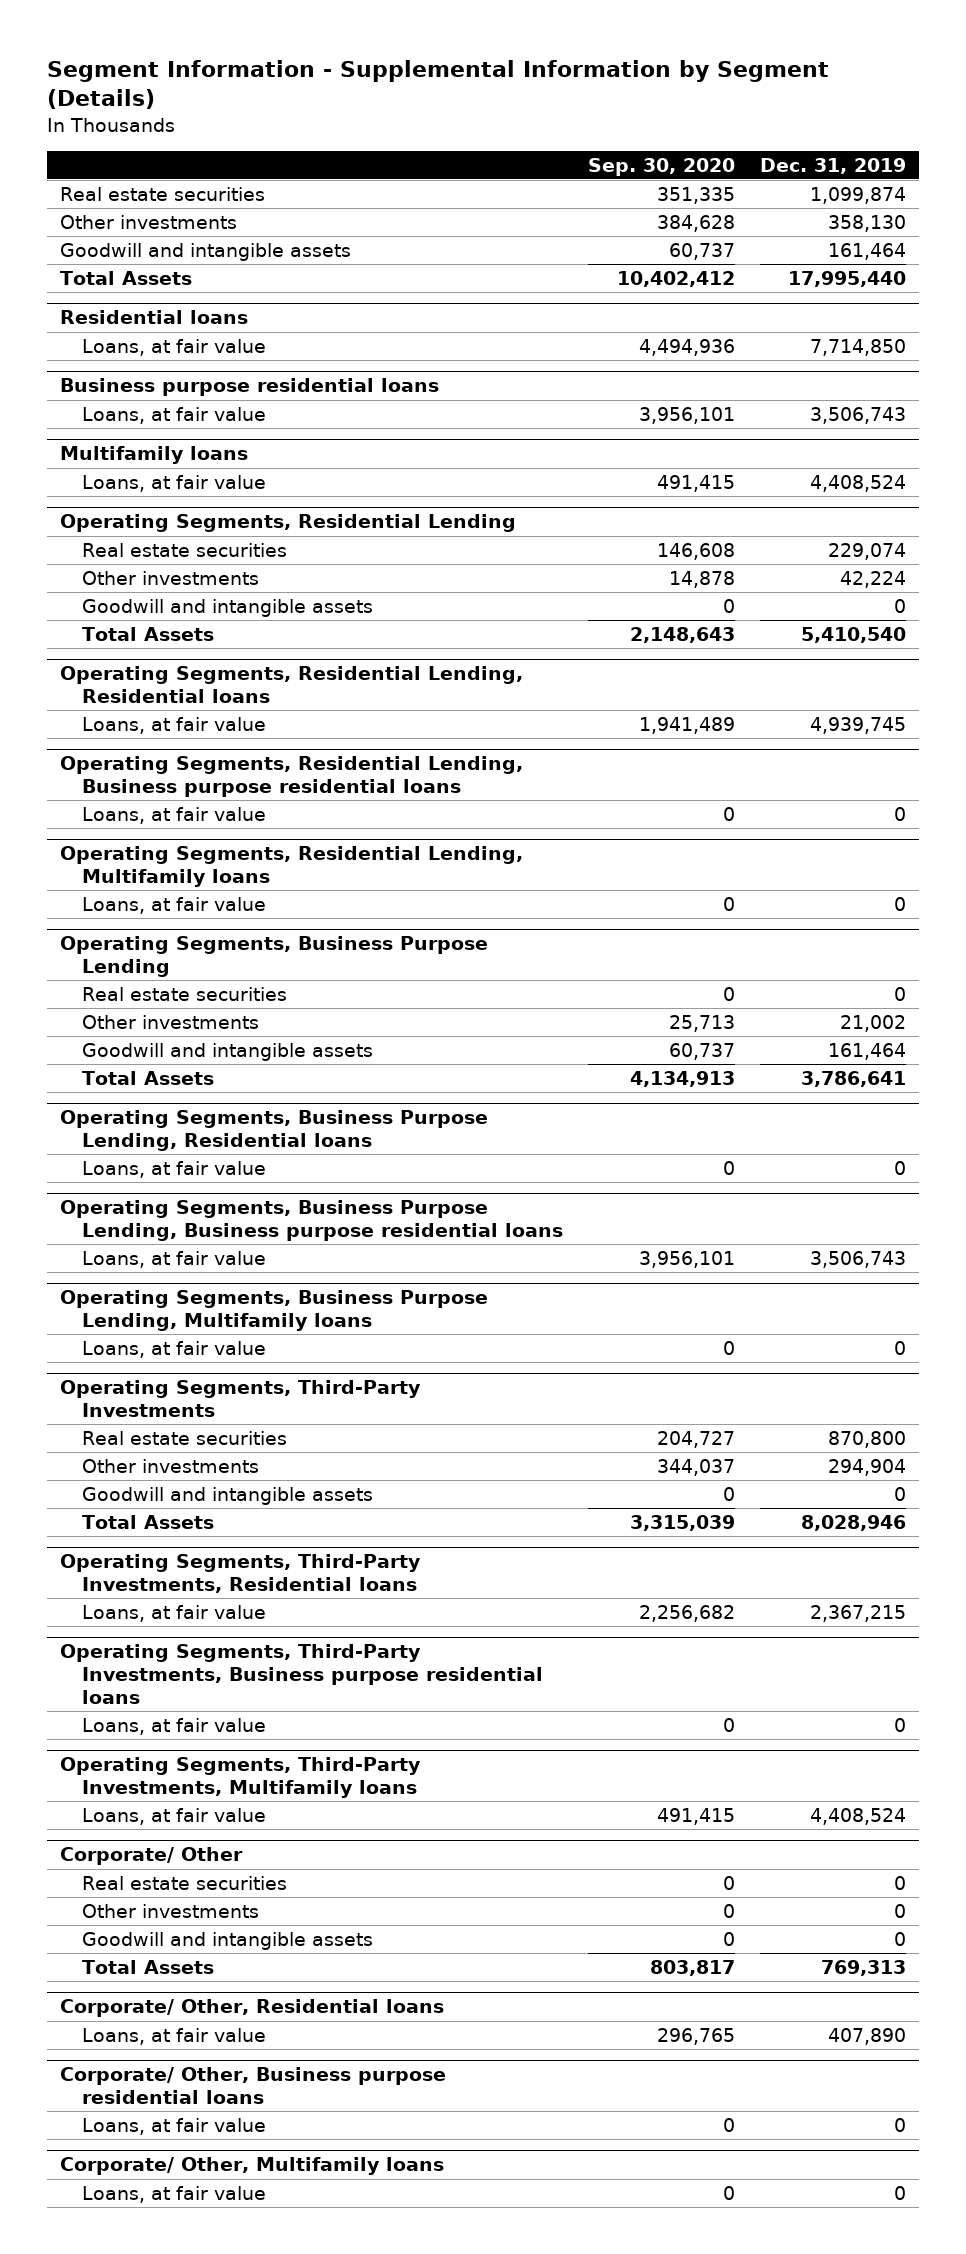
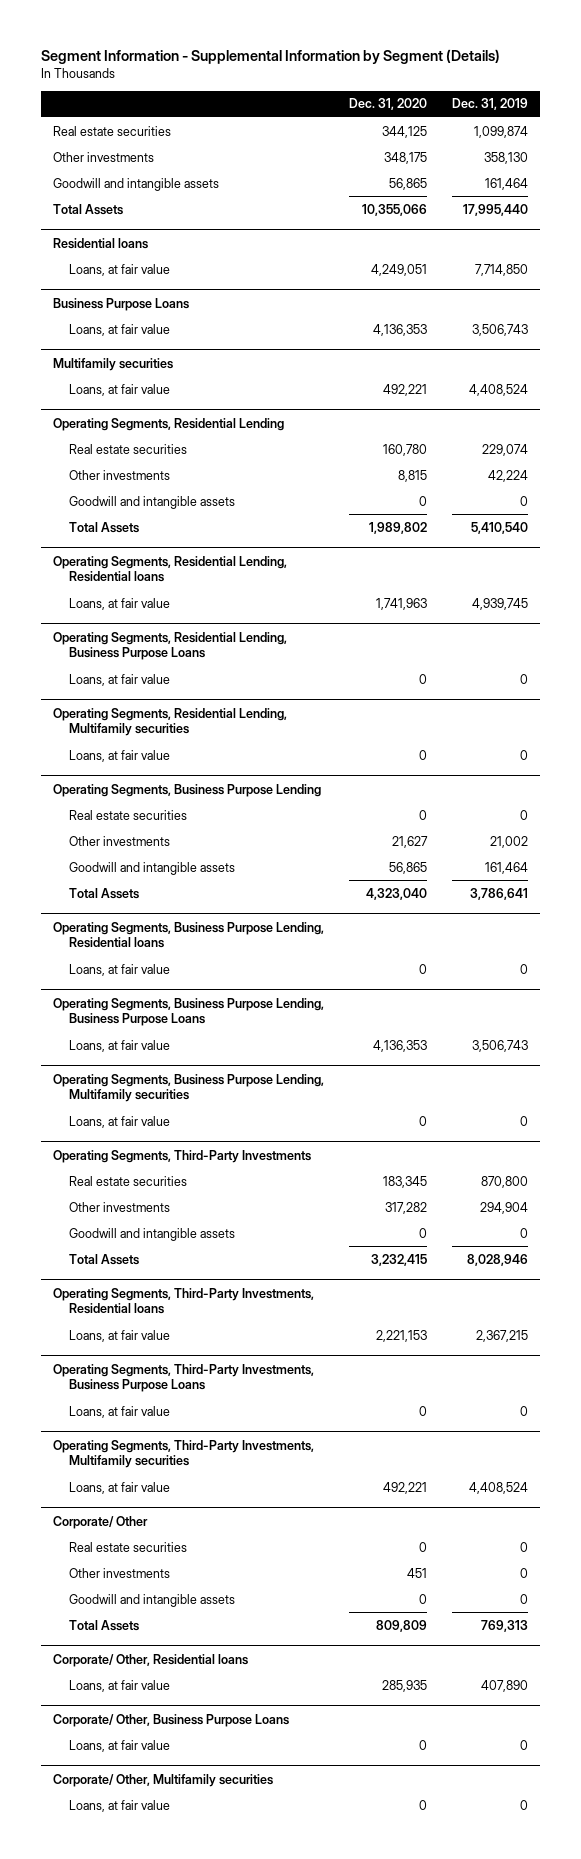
- | Sep. 30, 2020 | Dec. 31, 2019
+ | Dec. 31, 2020 | Dec. 31, 2019
- Business purpose residential loans
+ Business Purpose Loans
- Multifamily loans
+ Multifamily securities
- Operating Segments, Residential Lending, Business purpose residential loans
+ Operating Segments, Residential Lending, Business Purpose Loans
- Operating Segments, Residential Lending, Multifamily loans
+ Operating Segments, Residential Lending, Multifamily securities
- Operating Segments, Business Purpose Lending, Business purpose residential loans
+ Operating Segments, Business Purpose Lending, Business Purpose Loans
- Operating Segments, Business Purpose Lending, Multifamily loans
+ Operating Segments, Business Purpose Lending, Multifamily securities
- Operating Segments, Third-Party Investments, Business purpose residential loans
+ Operating Segments, Third-Party Investments, Business Purpose Loans
- Operating Segments, Third-Party Investments, Multifamily loans
+ Operating Segments, Third-Party Investments, Multifamily securities
- Corporate/ Other, Business purpose residential loans
+ Corporate/ Other, Business Purpose Loans
- Corporate/ Other, Multifamily loans
+ Corporate/ Other, Multifamily securities

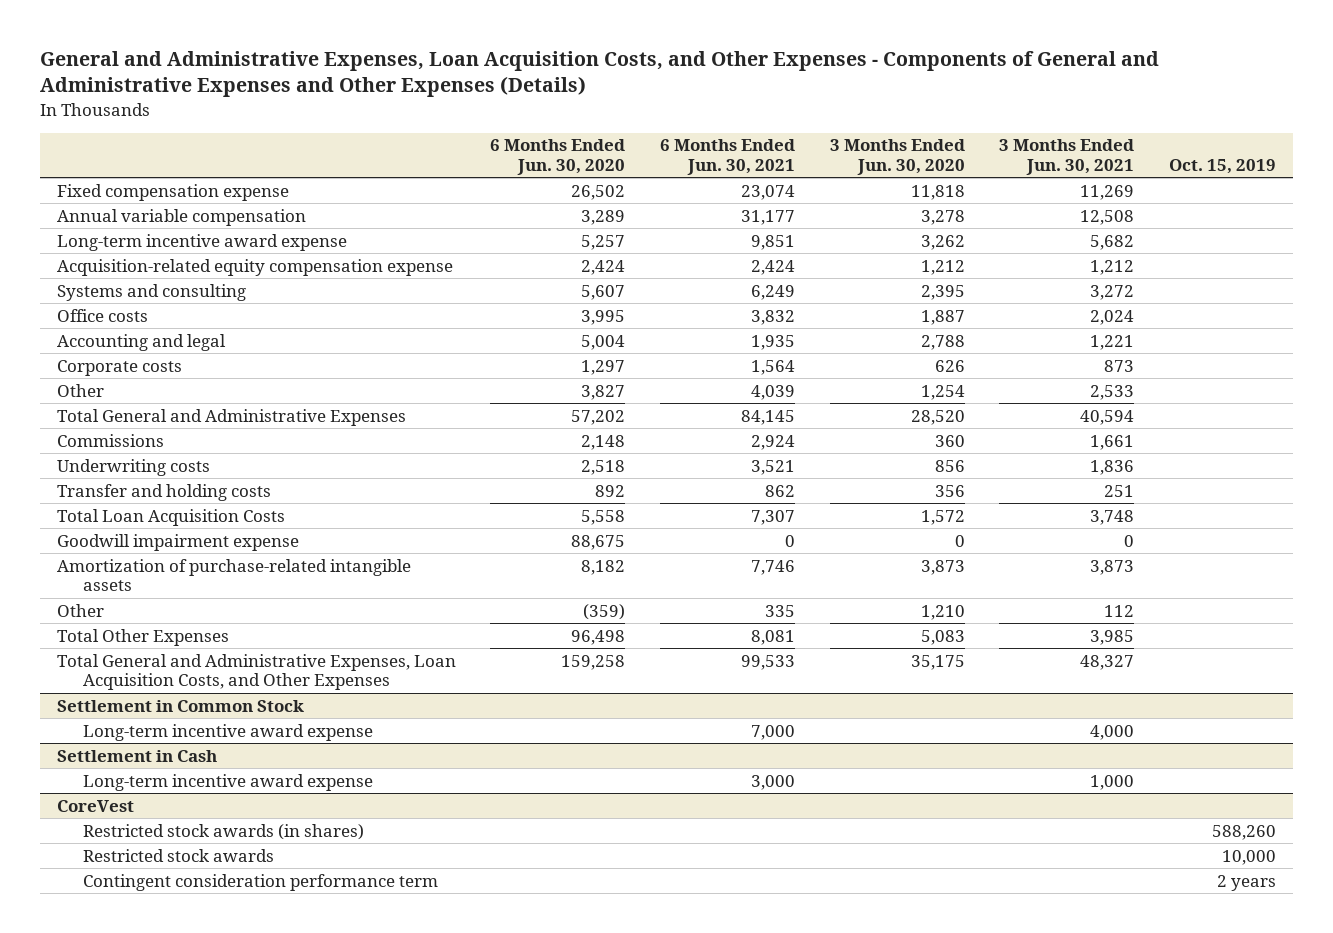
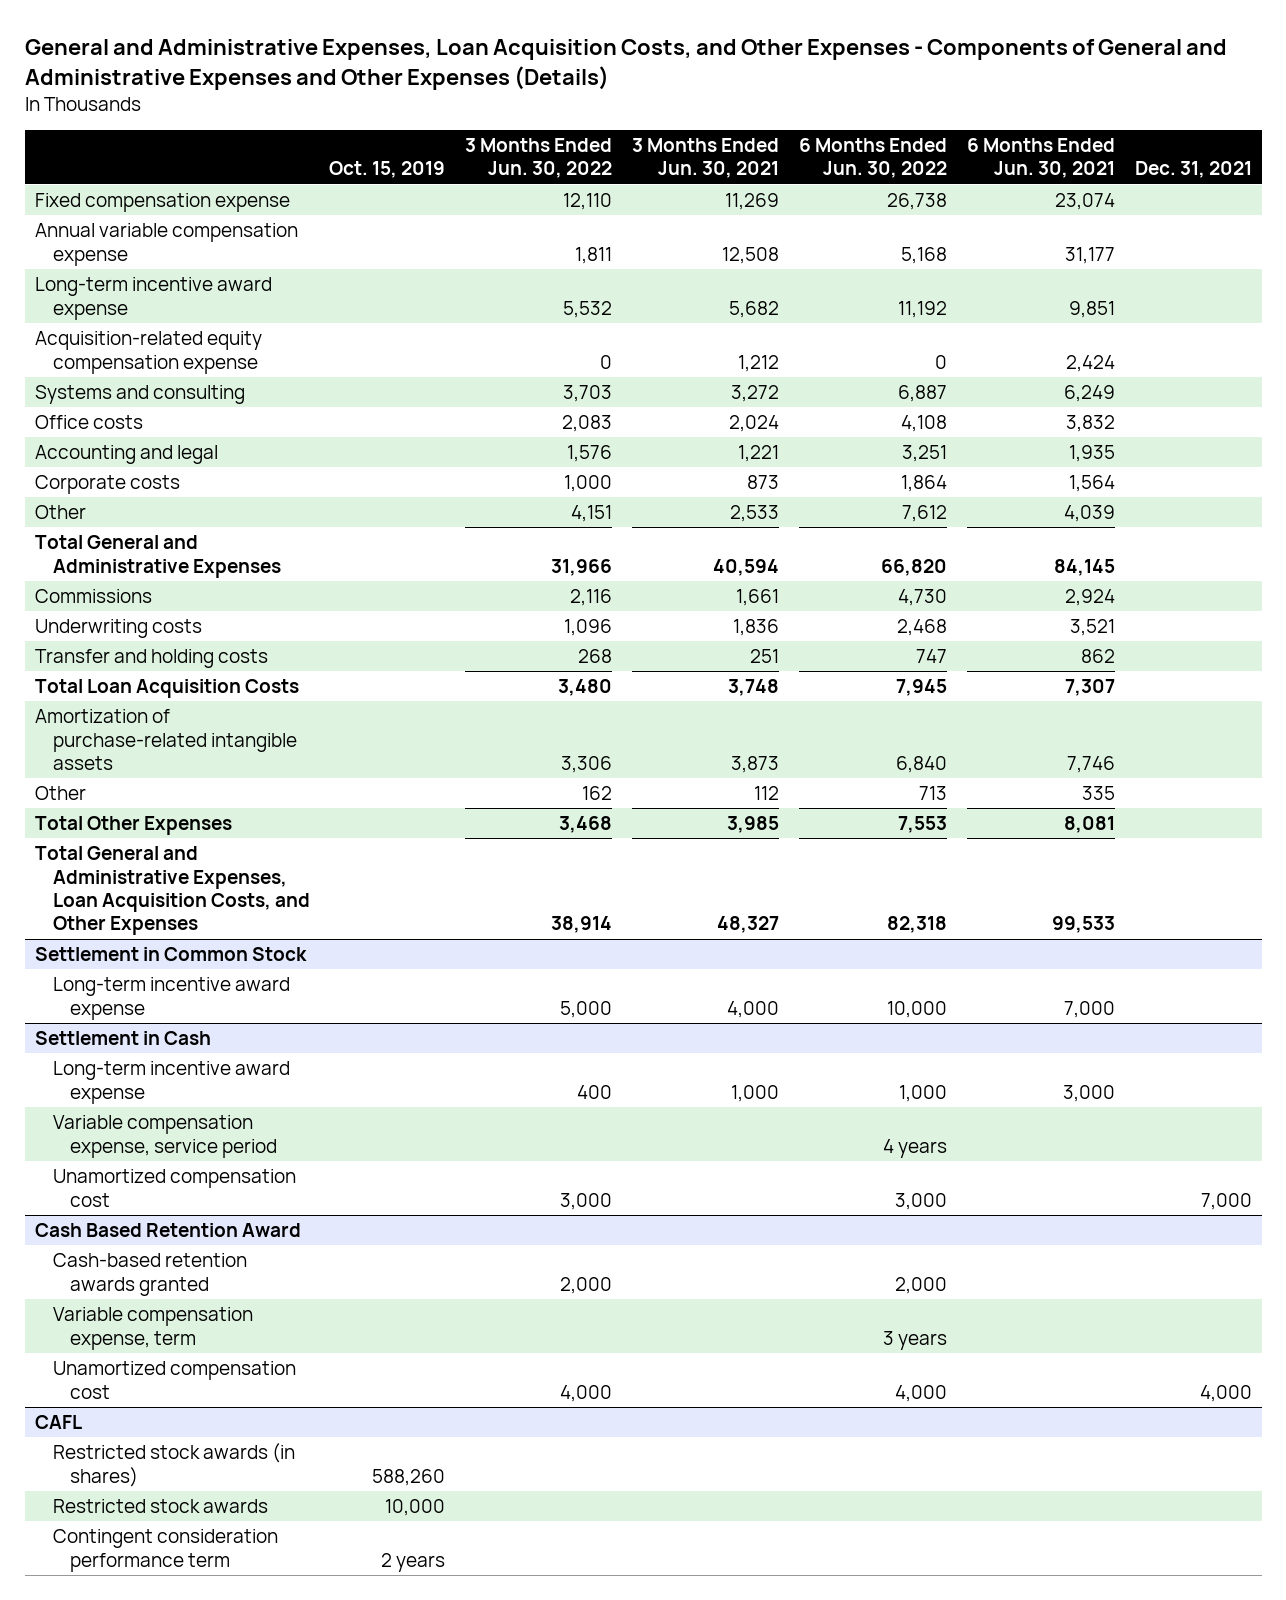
- | 6 Months Ended Jun. 30, 2020 | 6 Months Ended Jun. 30, 2021 | 3 Months Ended Jun. 30, 2020 | 3 Months Ended Jun. 30, 2021 | Oct. 15, 2019
+ | Oct. 15, 2019 | 3 Months Ended Jun. 30, 2022 | 3 Months Ended Jun. 30, 2021 | 6 Months Ended Jun. 30, 2022 | 6 Months Ended Jun. 30, 2021 | Dec. 31, 2021
- Annual variable compensation | 3,289 | 31,177 | 3,278 | 12,508 |
+ Annual variable compensation expense | | 1,811 | 12,508 | 5,168 | 31,177 |
- Goodwill impairment expense | 88,675 | 0 | 0 | 0 |
- CoreVest
@ Settlement in Cash
+ Variable compensation expense, service period | | | | 4 years | |
+ Unamortized compensation cost | | 3,000 | | 3,000 | | 7,000
+ Cash Based Retention Award
+ Cash-based retention awards granted | | 2,000 | | 2,000 | |
+ Variable compensation expense, term | | | | 3 years | |
+ Unamortized compensation cost | | 4,000 | | 4,000 | | 4,000
+ CAFL

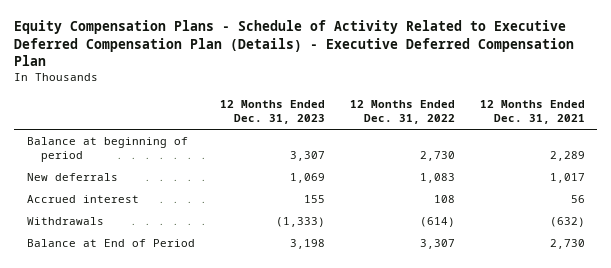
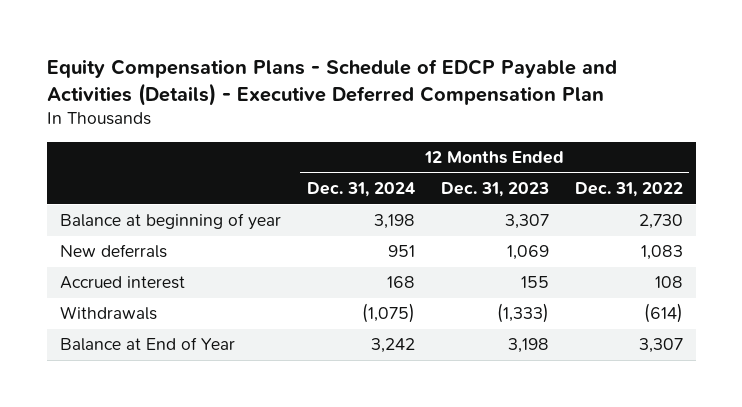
- Equity Compensation Plans - Schedule of Activity Related to Executive Deferred Compensation Plan (Details) - Executive Deferred Compensation Plan
+ Equity Compensation Plans - Schedule of EDCP Payable and Activities (Details) - Executive Deferred Compensation Plan
- | 12 Months Ended Dec. 31, 2023 | 12 Months Ended Dec. 31, 2022 | 12 Months Ended Dec. 31, 2021
+ | 12 Months Ended Dec. 31, 2024 | 12 Months Ended Dec. 31, 2023 | 12 Months Ended Dec. 31, 2022
- Balance at beginning of period | 3,307 | 2,730 | 2,289
+ Balance at beginning of year | 3,198 | 3,307 | 2,730
- Balance at End of Period | 3,198 | 3,307 | 2,730
+ Balance at End of Year | 3,242 | 3,198 | 3,307

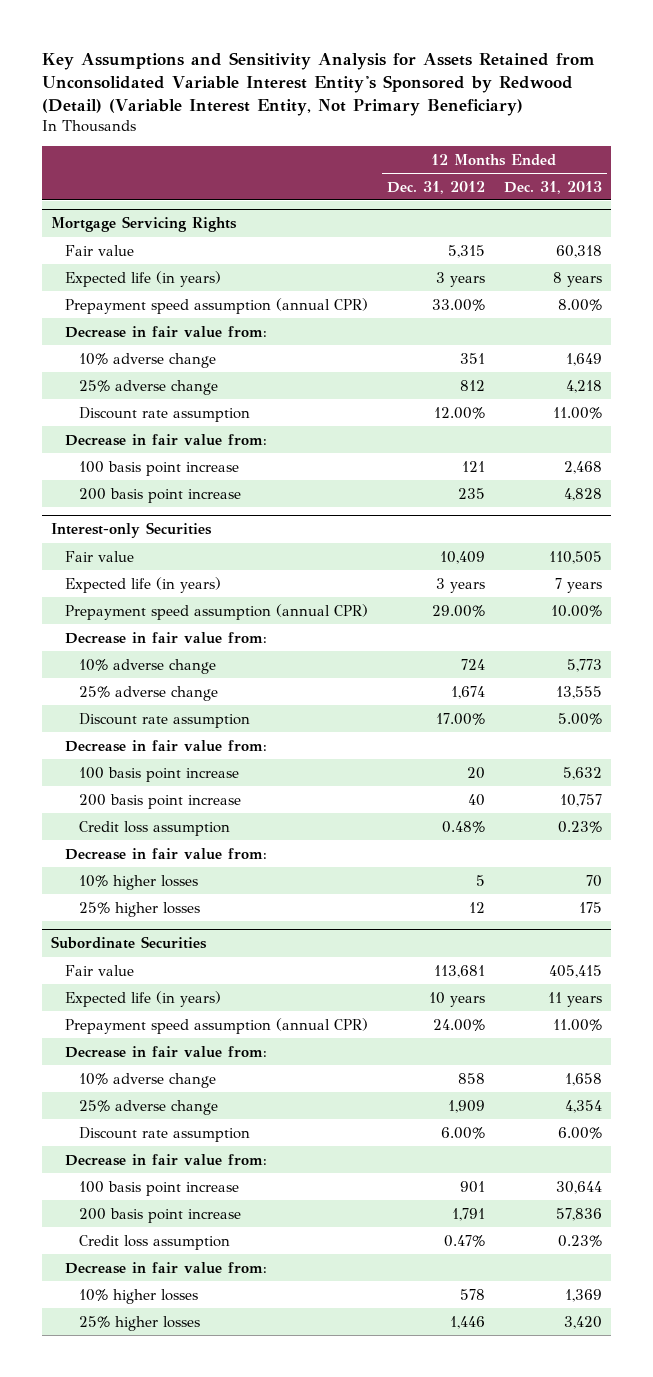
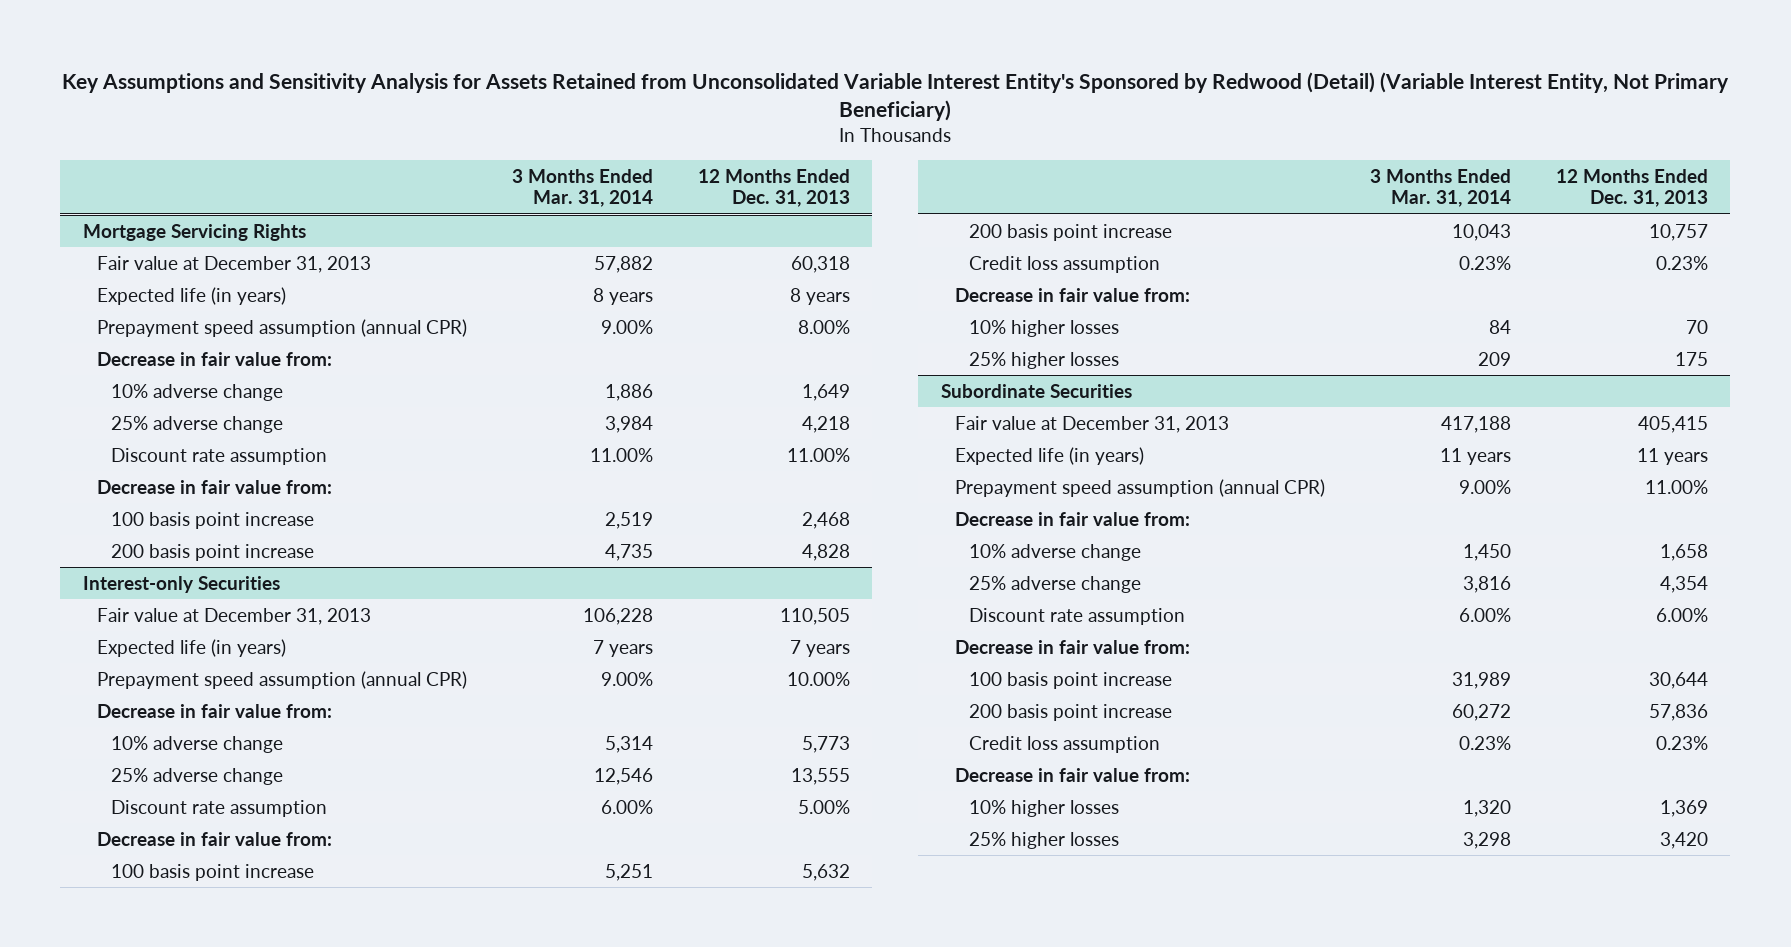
- | 12 Months Ended Dec. 31, 2012 | 12 Months Ended Dec. 31, 2013
+ | 3 Months Ended Mar. 31, 2014 | 12 Months Ended Dec. 31, 2013
@ Mortgage Servicing Rights
- Fair value | 5,315 | 60,318
+ Fair value at December 31, 2013 | 57,882 | 60,318
@ Interest-only Securities
- Fair value | 10,409 | 110,505
+ Fair value at December 31, 2013 | 106,228 | 110,505
@ Subordinate Securities
- Fair value | 113,681 | 405,415
+ Fair value at December 31, 2013 | 417,188 | 405,415

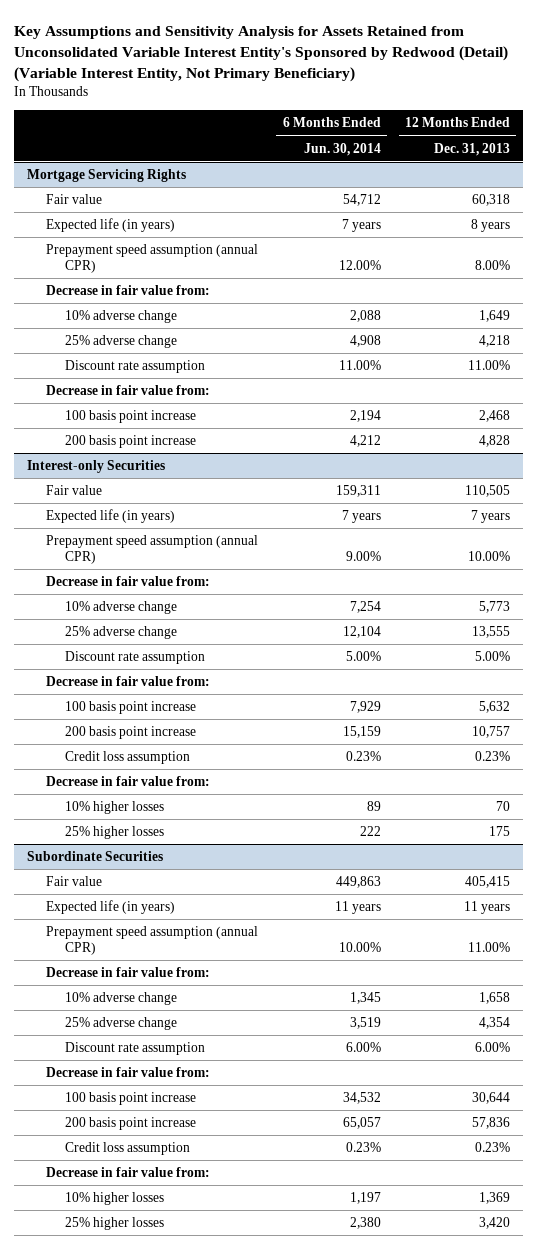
- | 3 Months Ended Mar. 31, 2014 | 12 Months Ended Dec. 31, 2013
+ | 6 Months Ended Jun. 30, 2014 | 12 Months Ended Dec. 31, 2013
@ Mortgage Servicing Rights
- Fair value at December 31, 2013 | 57,882 | 60,318
+ Fair value | 54,712 | 60,318
@ Interest-only Securities
- Fair value at December 31, 2013 | 106,228 | 110,505
+ Fair value | 159,311 | 110,505
@ Subordinate Securities
- Fair value at December 31, 2013 | 417,188 | 405,415
+ Fair value | 449,863 | 405,415

